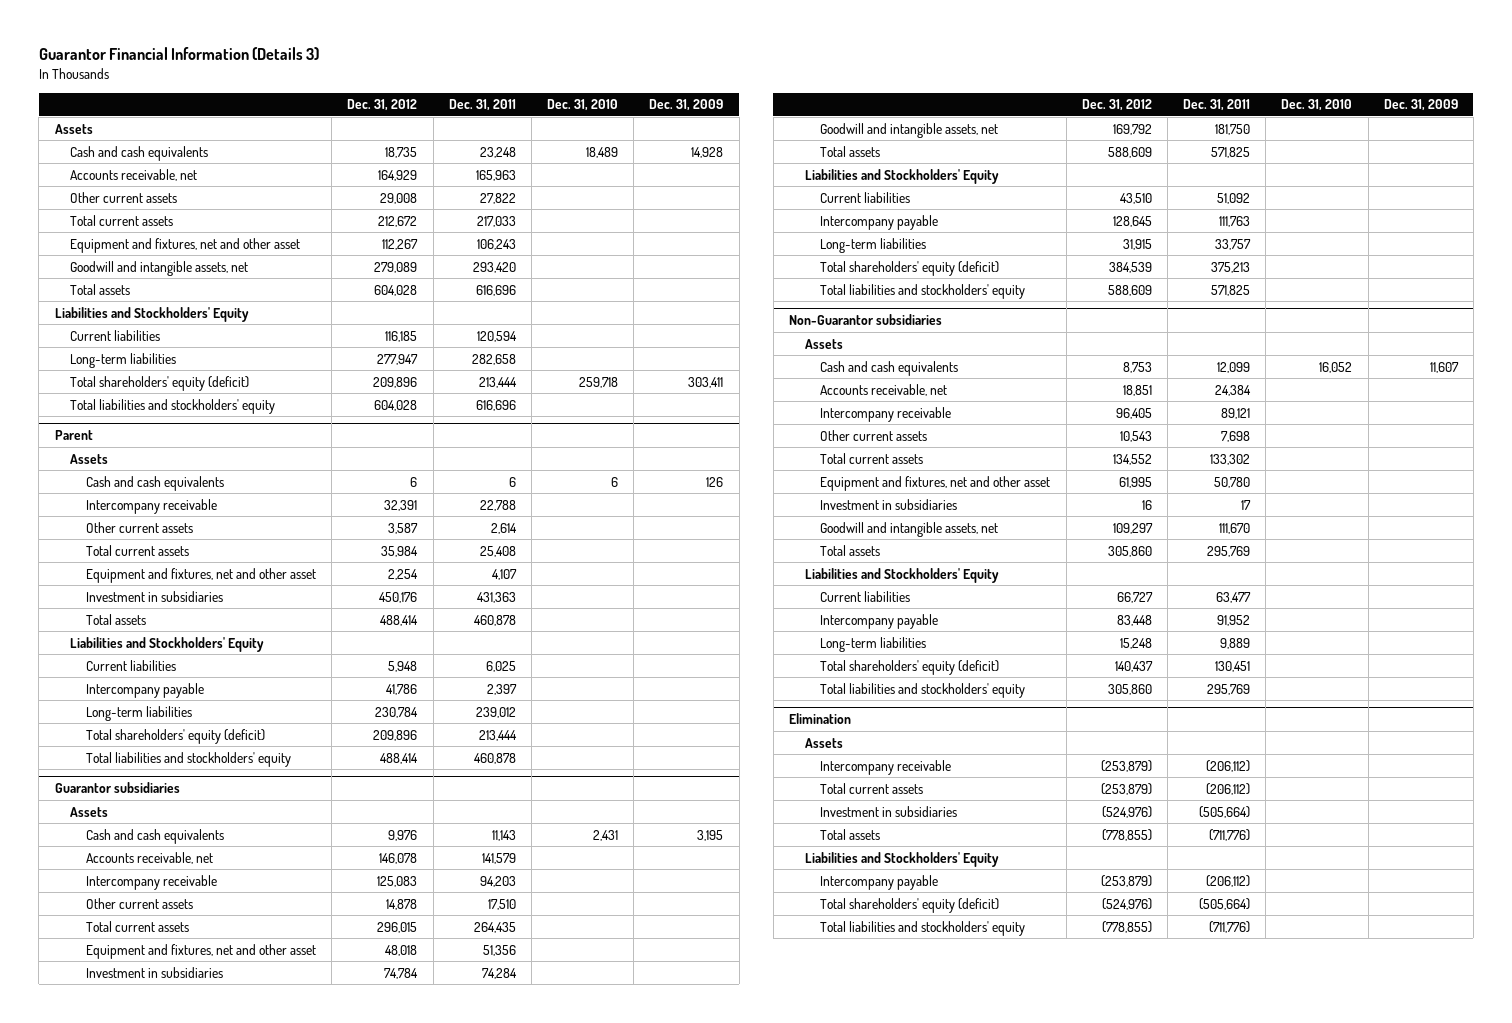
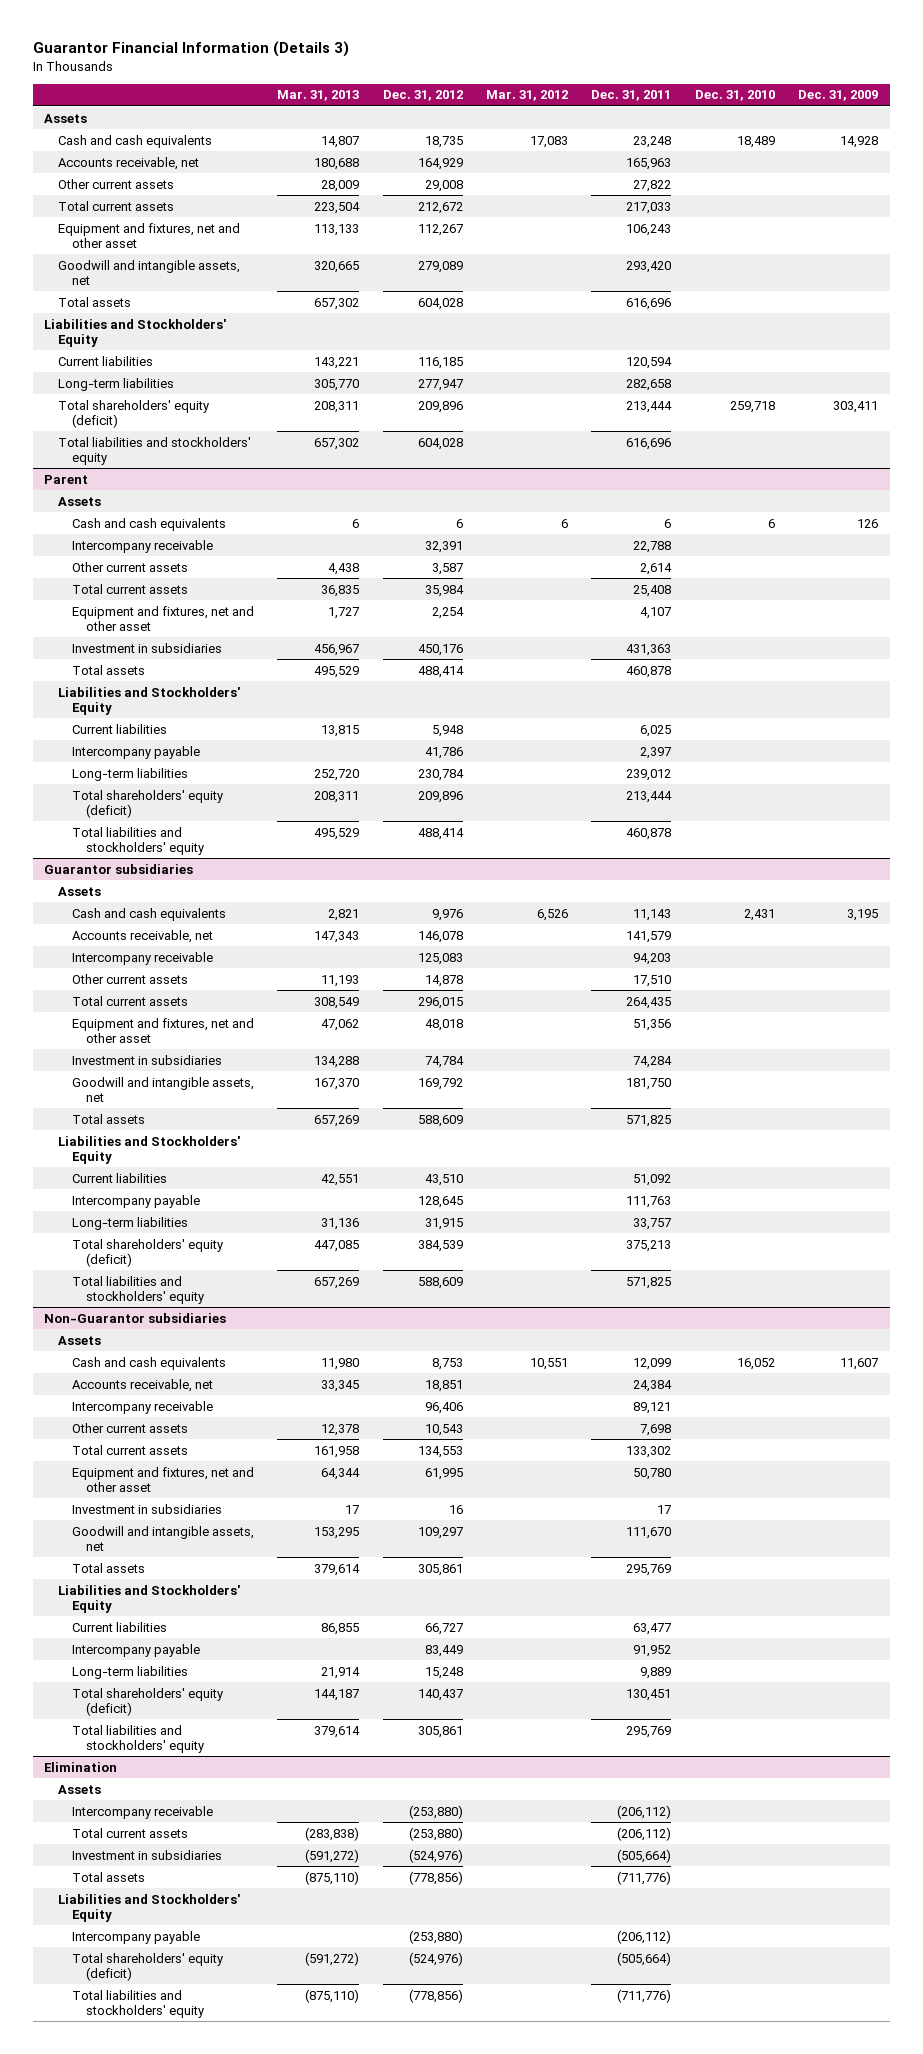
- | Dec. 31, 2012 | Dec. 31, 2011 | Dec. 31, 2010 | Dec. 31, 2009
+ | Mar. 31, 2013 | Dec. 31, 2012 | Mar. 31, 2012 | Dec. 31, 2011 | Dec. 31, 2010 | Dec. 31, 2009
@ Non-Guarantor subsidiaries
- Intercompany receivable | 96,405 | 89,121 | |
+ Intercompany receivable | | 96,406 | | 89,121 | |
- Total current assets | 134,552 | 133,302 | |
+ Total current assets | 161,958 | 134,553 | | 133,302 | |
- Total assets | 305,860 | 295,769 | |
+ Total assets | 379,614 | 305,861 | | 295,769 | |
- Intercompany payable | 83,448 | 91,952 | |
+ Intercompany payable | | 83,449 | | 91,952 | |
- Total liabilities and stockholders' equity | 305,860 | 295,769 | |
+ Total liabilities and stockholders' equity | 379,614 | 305,861 | | 295,769 | |
@ Elimination
- Intercompany receivable | (253,879) | (206,112) | |
- Total current assets | (253,879) | (206,112) | |
+ Intercompany receivable | | (253,880) | | (206,112) | |
+ Total current assets | (283,838) | (253,880) | | (206,112) | |
- Total assets | (778,855) | (711,776) | |
+ Total assets | (875,110) | (778,856) | | (711,776) | |
- Intercompany payable | (253,879) | (206,112) | |
+ Intercompany payable | | (253,880) | | (206,112) | |
- Total liabilities and stockholders' equity | (778,855) | (711,776) | |
+ Total liabilities and stockholders' equity | (875,110) | (778,856) | | (711,776) | |

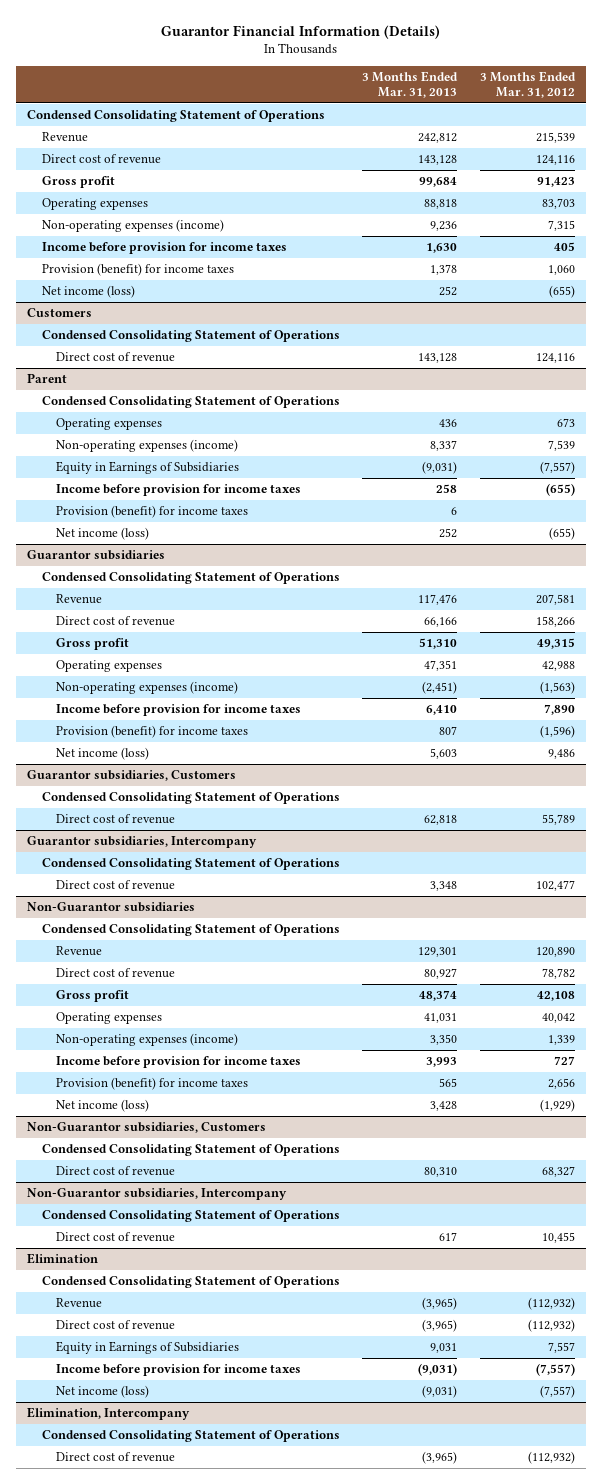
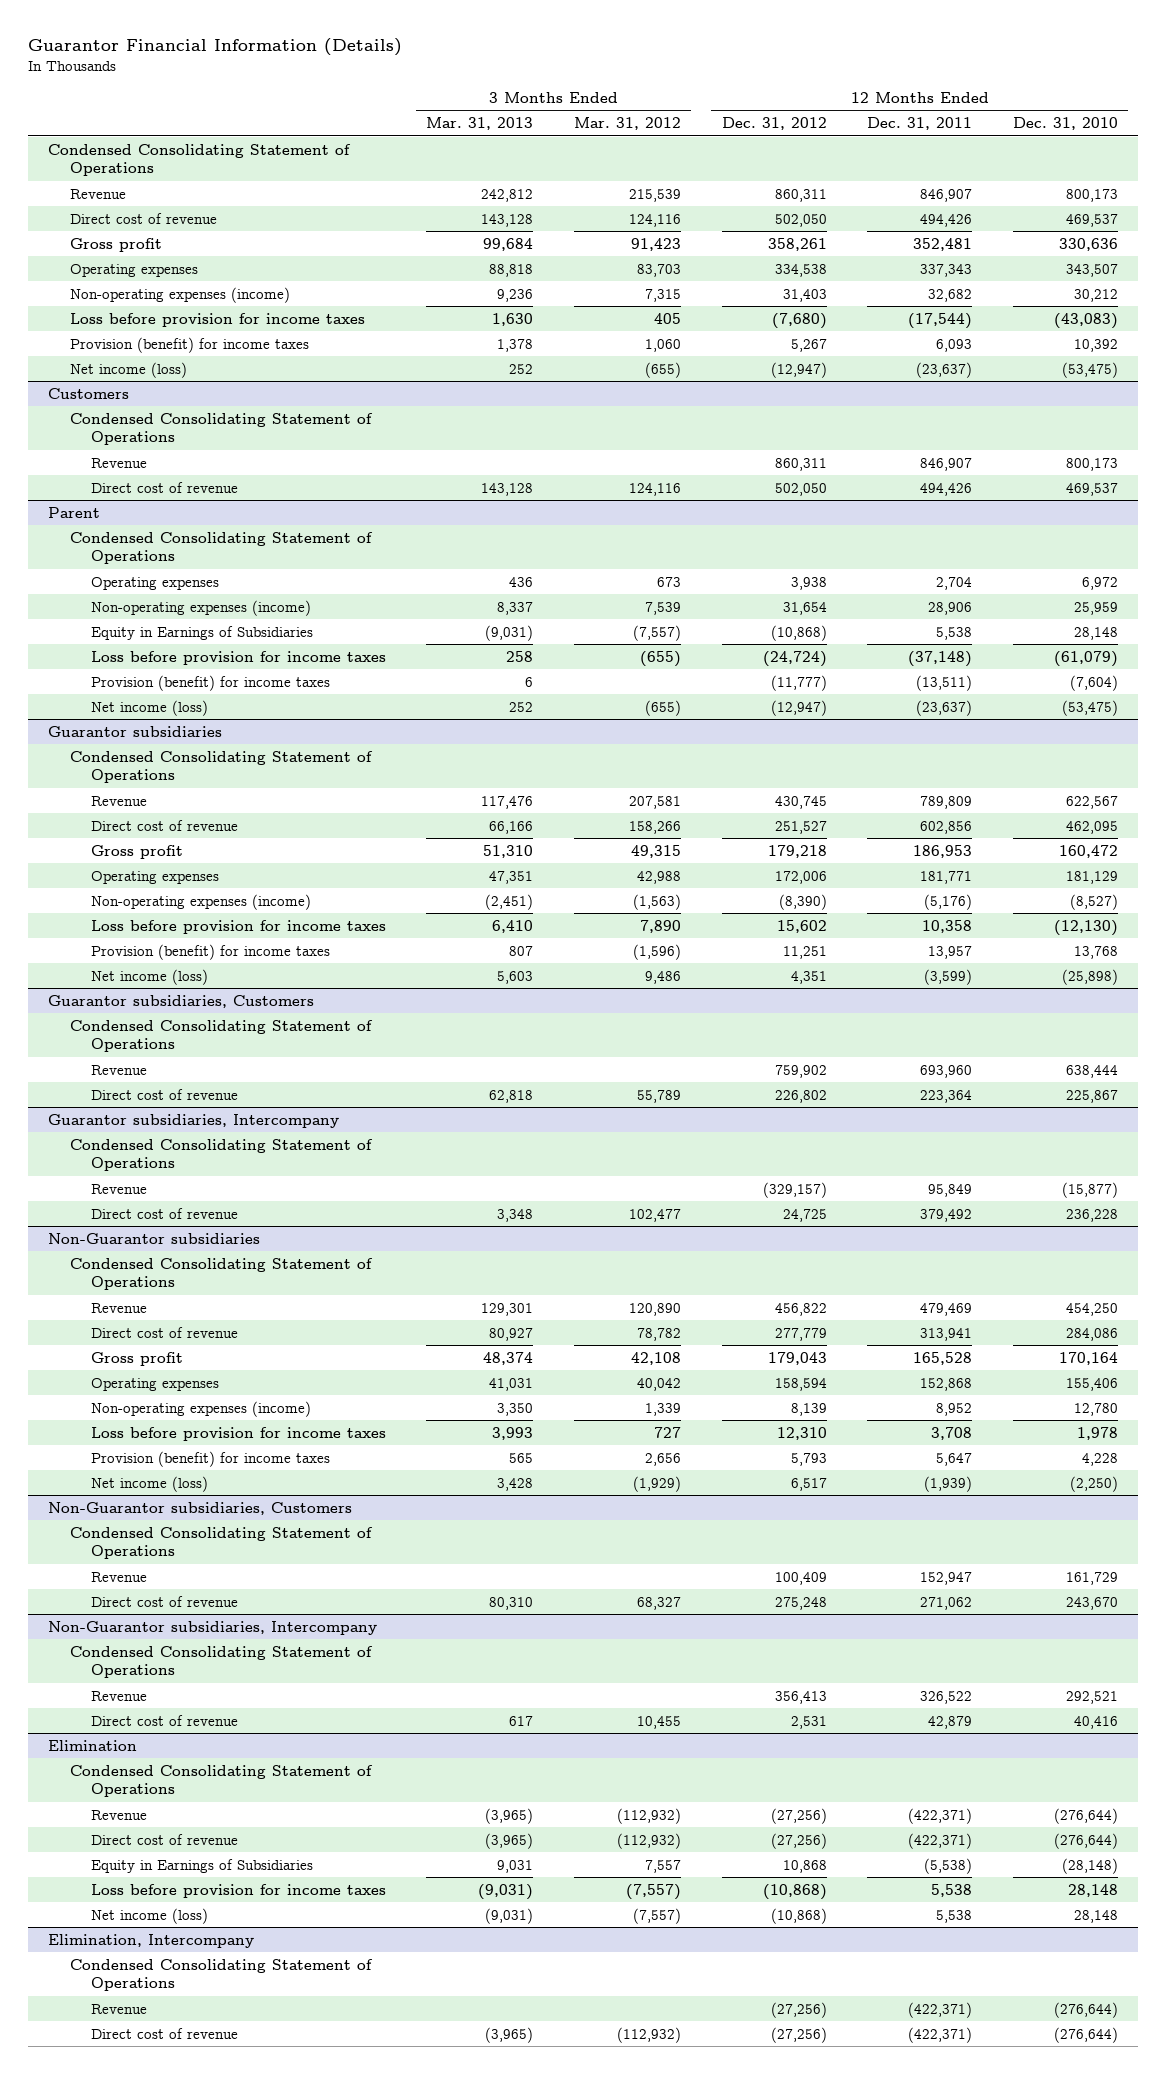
- | 3 Months Ended Mar. 31, 2013 | 3 Months Ended Mar. 31, 2012
+ | 3 Months Ended Mar. 31, 2013 | 3 Months Ended Mar. 31, 2012 | 12 Months Ended Dec. 31, 2012 | 12 Months Ended Dec. 31, 2011 | 12 Months Ended Dec. 31, 2010
- Income before provision for income taxes | 1,630 | 405
+ Loss before provision for income taxes | 1,630 | 405 | (7,680) | (17,544) | (43,083)
@ Customers
+ Revenue | | | 860,311 | 846,907 | 800,173
@ Parent
- Income before provision for income taxes | 258 | (655)
+ Loss before provision for income taxes | 258 | (655) | (24,724) | (37,148) | (61,079)
@ Guarantor subsidiaries
- Income before provision for income taxes | 6,410 | 7,890
+ Loss before provision for income taxes | 6,410 | 7,890 | 15,602 | 10,358 | (12,130)
@ Guarantor subsidiaries, Customers
+ Revenue | | | 759,902 | 693,960 | 638,444
@ Guarantor subsidiaries, Intercompany
+ Revenue | | | (329,157) | 95,849 | (15,877)
@ Non-Guarantor subsidiaries
- Income before provision for income taxes | 3,993 | 727
+ Loss before provision for income taxes | 3,993 | 727 | 12,310 | 3,708 | 1,978
@ Non-Guarantor subsidiaries, Customers
+ Revenue | | | 100,409 | 152,947 | 161,729
@ Non-Guarantor subsidiaries, Intercompany
+ Revenue | | | 356,413 | 326,522 | 292,521
@ Elimination
- Income before provision for income taxes | (9,031) | (7,557)
+ Loss before provision for income taxes | (9,031) | (7,557) | (10,868) | 5,538 | 28,148
@ Elimination, Intercompany
+ Revenue | | | (27,256) | (422,371) | (276,644)

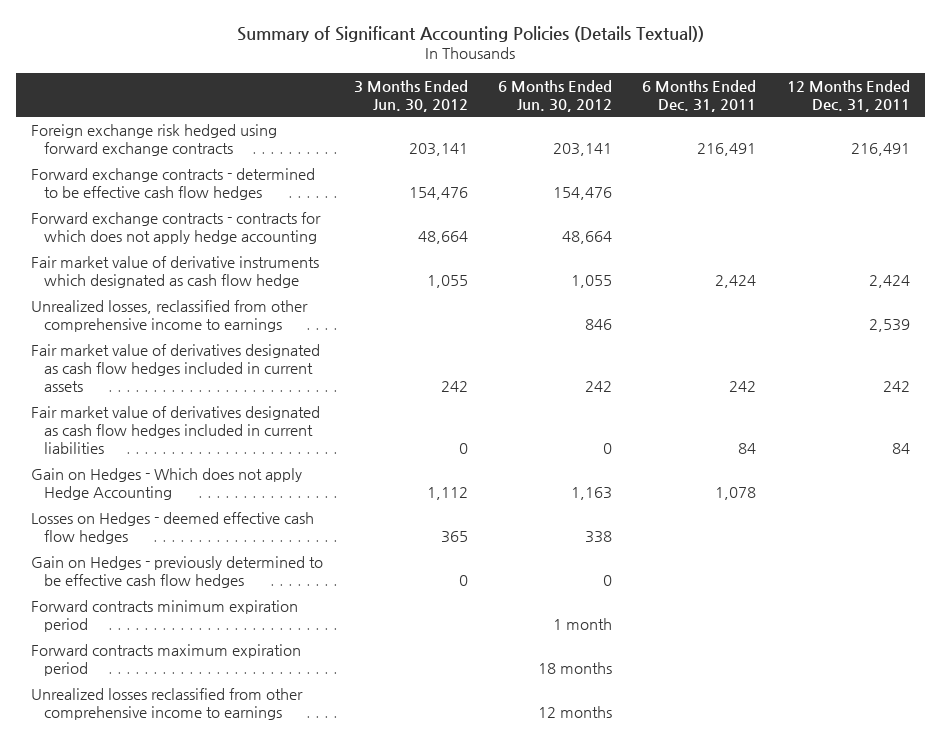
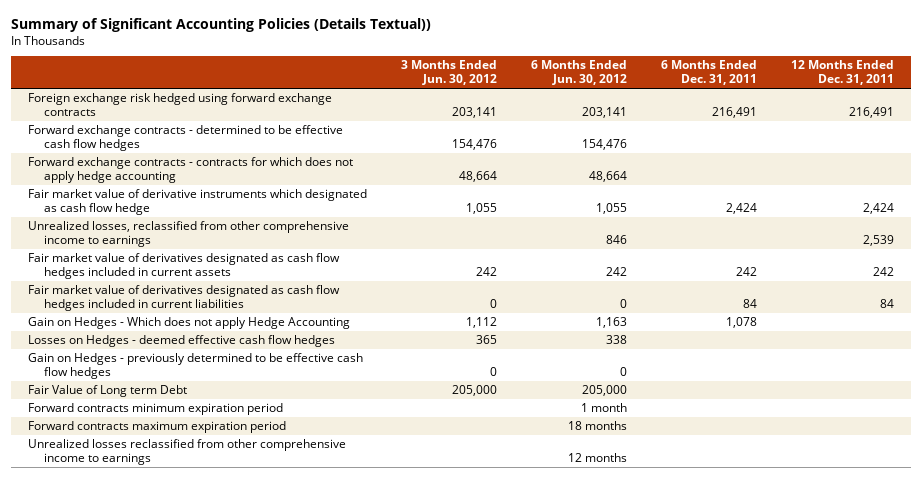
+ Fair Value of Long term Debt | 205,000 | 205,000 | |

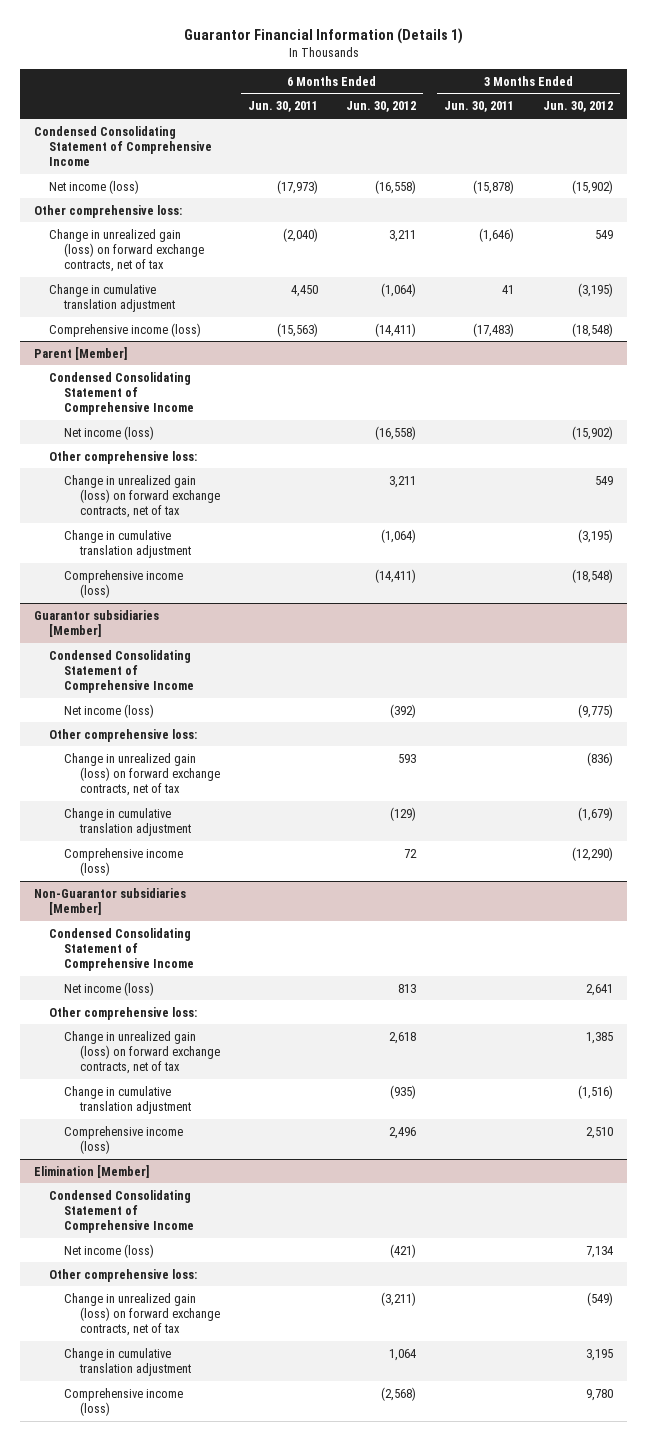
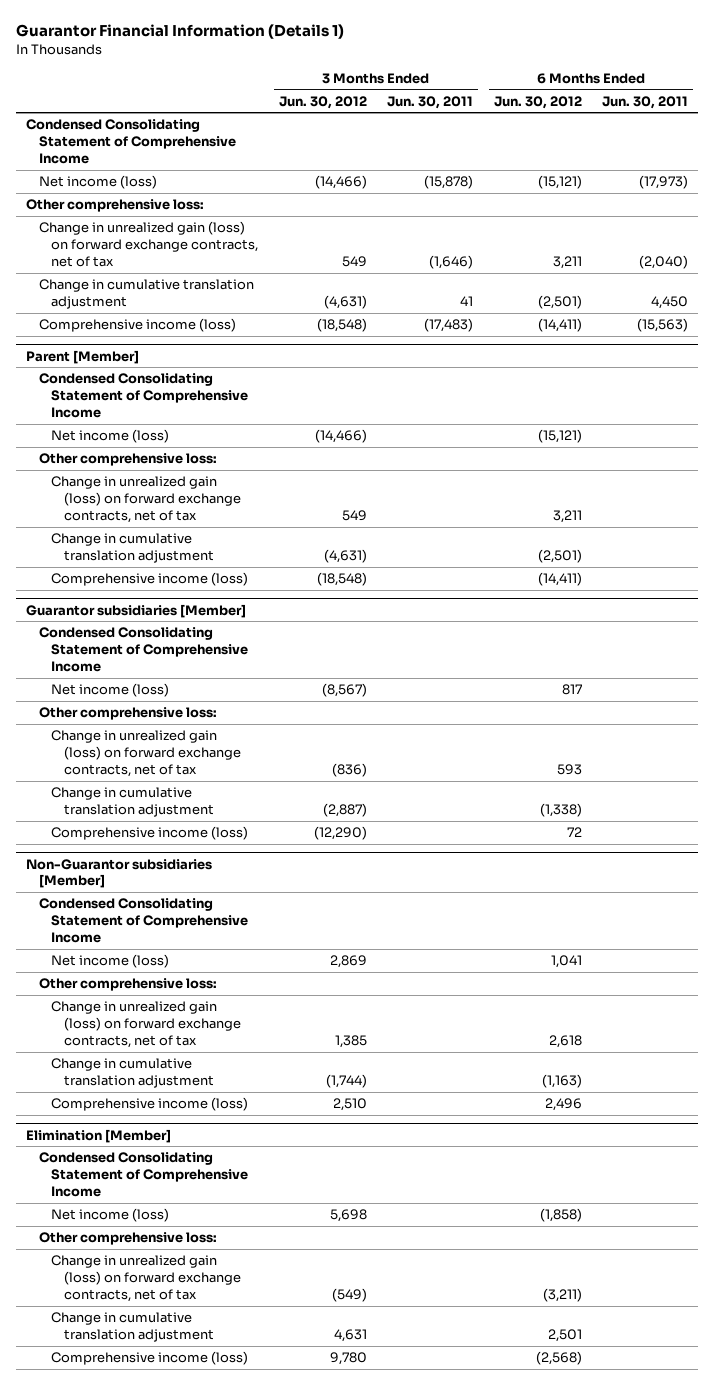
- | 6 Months Ended Jun. 30, 2011 | 6 Months Ended Jun. 30, 2012 | 3 Months Ended Jun. 30, 2011 | 3 Months Ended Jun. 30, 2012
+ | 3 Months Ended Jun. 30, 2012 | 3 Months Ended Jun. 30, 2011 | 6 Months Ended Jun. 30, 2012 | 6 Months Ended Jun. 30, 2011
- Net income (loss) | (17,973) | (16,558) | (15,878) | (15,902)
+ Net income (loss) | (14,466) | (15,878) | (15,121) | (17,973)
- Change in cumulative translation adjustment | 4,450 | (1,064) | 41 | (3,195)
+ Change in cumulative translation adjustment | (4,631) | 41 | (2,501) | 4,450
@ Parent [Member]
- Net income (loss) | | (16,558) | | (15,902)
+ Net income (loss) | (14,466) | | (15,121) |
- Change in cumulative translation adjustment | | (1,064) | | (3,195)
+ Change in cumulative translation adjustment | (4,631) | | (2,501) |
@ Guarantor subsidiaries [Member]
- Net income (loss) | | (392) | | (9,775)
+ Net income (loss) | (8,567) | | 817 |
- Change in cumulative translation adjustment | | (129) | | (1,679)
+ Change in cumulative translation adjustment | (2,887) | | (1,338) |
@ Non-Guarantor subsidiaries [Member]
- Net income (loss) | | 813 | | 2,641
+ Net income (loss) | 2,869 | | 1,041 |
- Change in cumulative translation adjustment | | (935) | | (1,516)
+ Change in cumulative translation adjustment | (1,744) | | (1,163) |
@ Elimination [Member]
- Net income (loss) | | (421) | | 7,134
+ Net income (loss) | 5,698 | | (1,858) |
- Change in cumulative translation adjustment | | 1,064 | | 3,195
+ Change in cumulative translation adjustment | 4,631 | | 2,501 |

